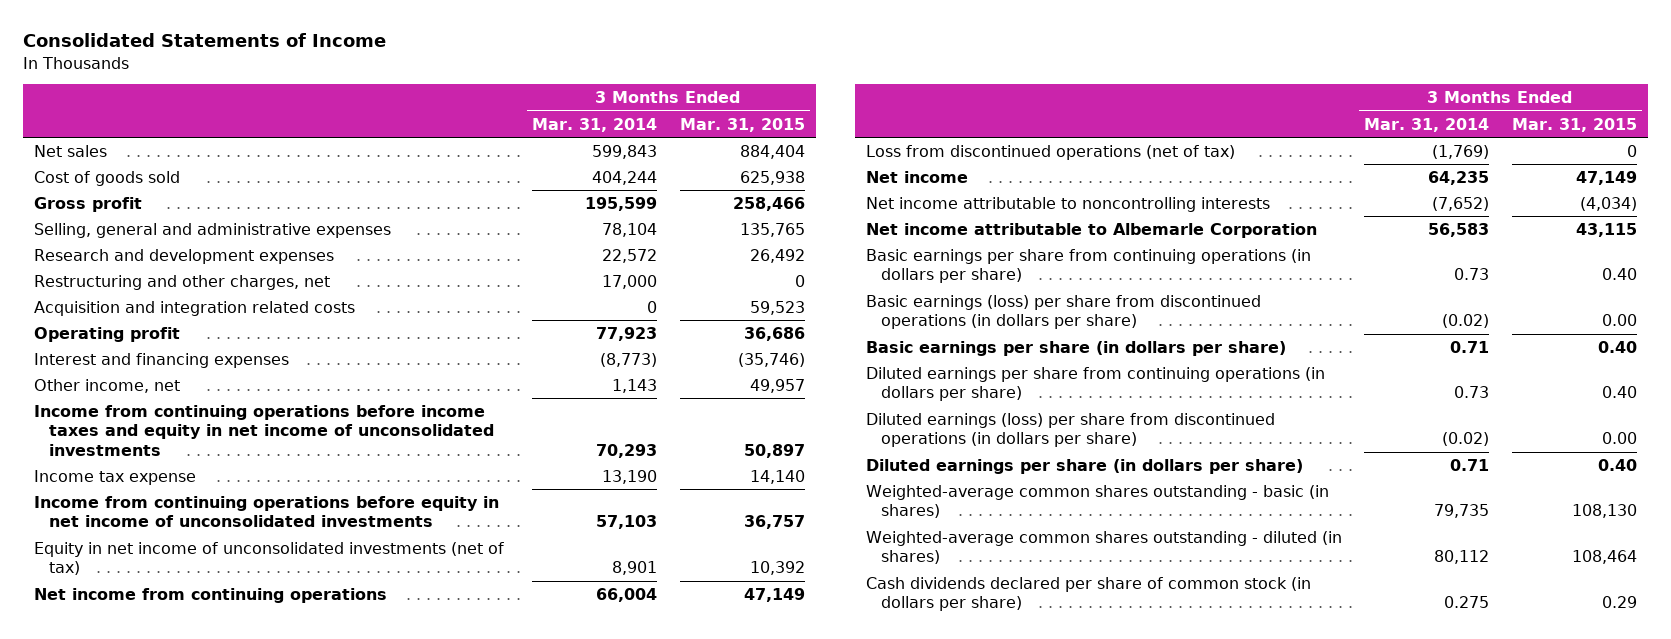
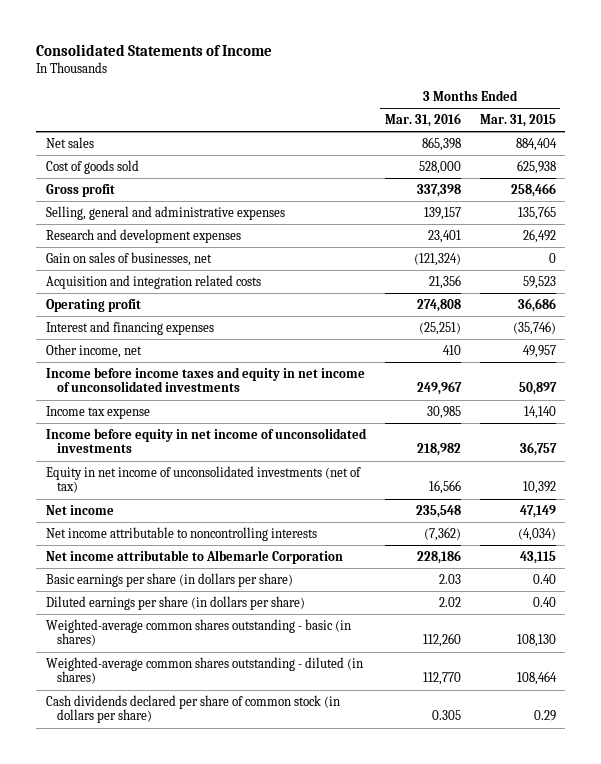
- | 3 Months Ended Mar. 31, 2014 | 3 Months Ended Mar. 31, 2015
+ | 3 Months Ended Mar. 31, 2016 | 3 Months Ended Mar. 31, 2015
- Restructuring and other charges, net | 17,000 | 0
+ Gain on sales of businesses, net | (121,324) | 0
- Income from continuing operations before income taxes and equity in net income of unconsolidated investments | 70,293 | 50,897
+ Income before income taxes and equity in net income of unconsolidated investments | 249,967 | 50,897
- Income from continuing operations before equity in net income of unconsolidated investments | 57,103 | 36,757
+ Income before equity in net income of unconsolidated investments | 218,982 | 36,757
- Net income from continuing operations | 66,004 | 47,149
- Loss from discontinued operations (net of tax) | (1,769) | 0
- Basic earnings per share from continuing operations (in dollars per share) | 0.73 | 0.40
- Basic earnings (loss) per share from discontinued operations (in dollars per share) | (0.02) | 0.00
- Diluted earnings per share from continuing operations (in dollars per share) | 0.73 | 0.40
- Diluted earnings (loss) per share from discontinued operations (in dollars per share) | (0.02) | 0.00

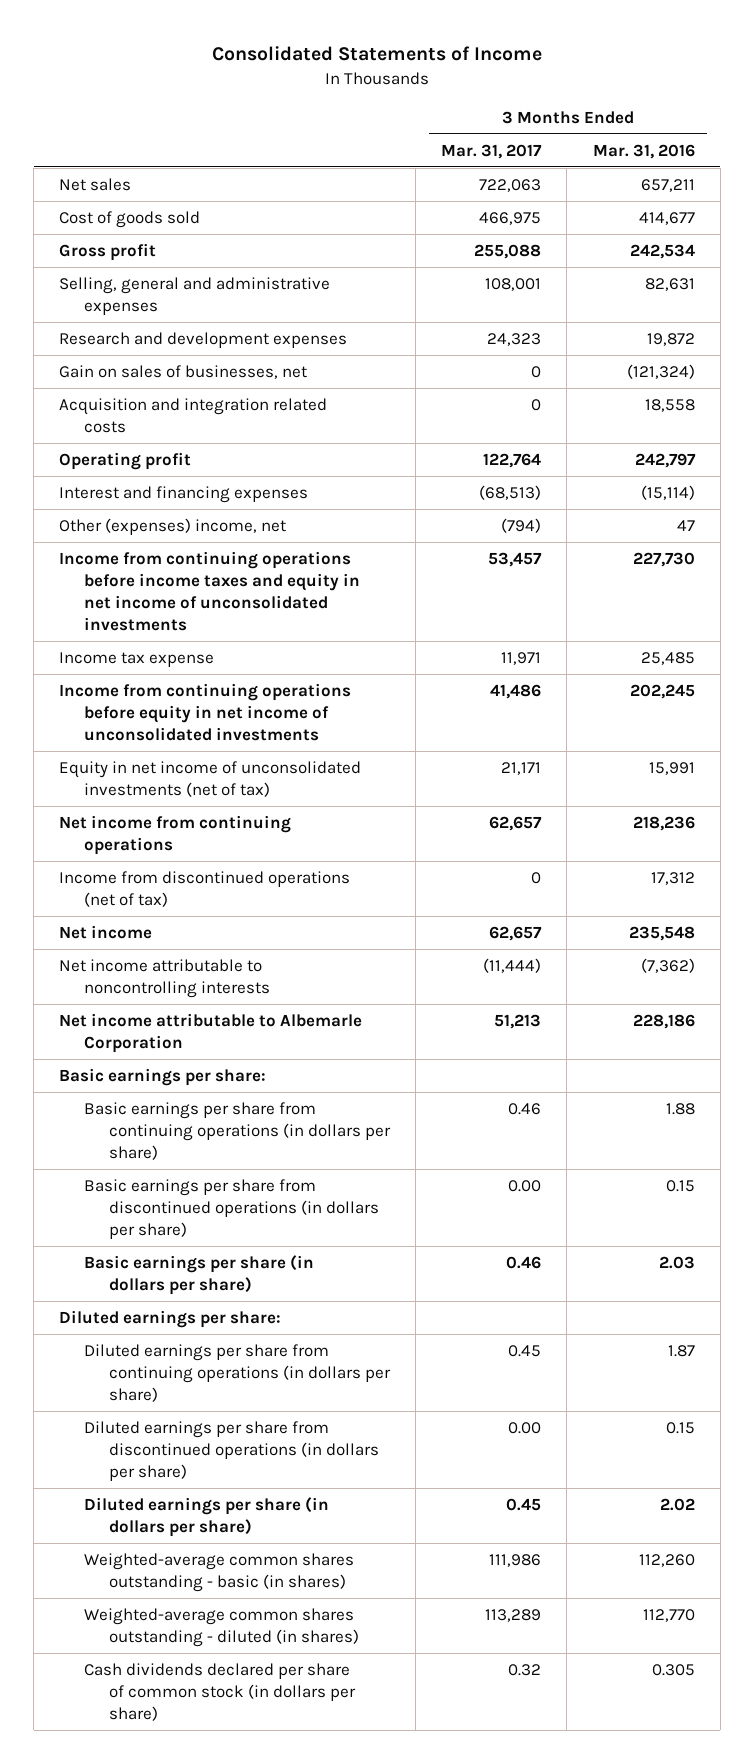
- | 3 Months Ended Mar. 31, 2016 | 3 Months Ended Mar. 31, 2015
+ | 3 Months Ended Mar. 31, 2017 | 3 Months Ended Mar. 31, 2016
- Net sales | 865,398 | 884,404
- Cost of goods sold | 528,000 | 625,938
- Gross profit | 337,398 | 258,466
- Selling, general and administrative expenses | 139,157 | 135,765
- Research and development expenses | 23,401 | 26,492
+ Net sales | 722,063 | 657,211
+ Cost of goods sold | 466,975 | 414,677
+ Gross profit | 255,088 | 242,534
+ Selling, general and administrative expenses | 108,001 | 82,631
+ Research and development expenses | 24,323 | 19,872
- Acquisition and integration related costs | 21,356 | 59,523
- Operating profit | 274,808 | 36,686
- Interest and financing expenses | (25,251) | (35,746)
- Other income, net | 410 | 49,957
- Income before income taxes and equity in net income of unconsolidated investments | 249,967 | 50,897
- Income tax expense | 30,985 | 14,140
- Income before equity in net income of unconsolidated investments | 218,982 | 36,757
- Equity in net income of unconsolidated investments (net of tax) | 16,566 | 10,392
+ Acquisition and integration related costs | 0 | 18,558
+ Operating profit | 122,764 | 242,797
+ Interest and financing expenses | (68,513) | (15,114)
+ Other (expenses) income, net | (794) | 47
+ Income from continuing operations before income taxes and equity in net income of unconsolidated investments | 53,457 | 227,730
+ Income tax expense | 11,971 | 25,485
+ Income from continuing operations before equity in net income of unconsolidated investments | 41,486 | 202,245
+ Equity in net income of unconsolidated investments (net of tax) | 21,171 | 15,991
+ Net income from continuing operations | 62,657 | 218,236
+ Income from discontinued operations (net of tax) | 0 | 17,312
+ Basic earnings per share:
+ Basic earnings per share from continuing operations (in dollars per share) | 0.46 | 1.88
+ Basic earnings per share from discontinued operations (in dollars per share) | 0.00 | 0.15
+ Diluted earnings per share:
+ Diluted earnings per share from continuing operations (in dollars per share) | 0.45 | 1.87
+ Diluted earnings per share from discontinued operations (in dollars per share) | 0.00 | 0.15

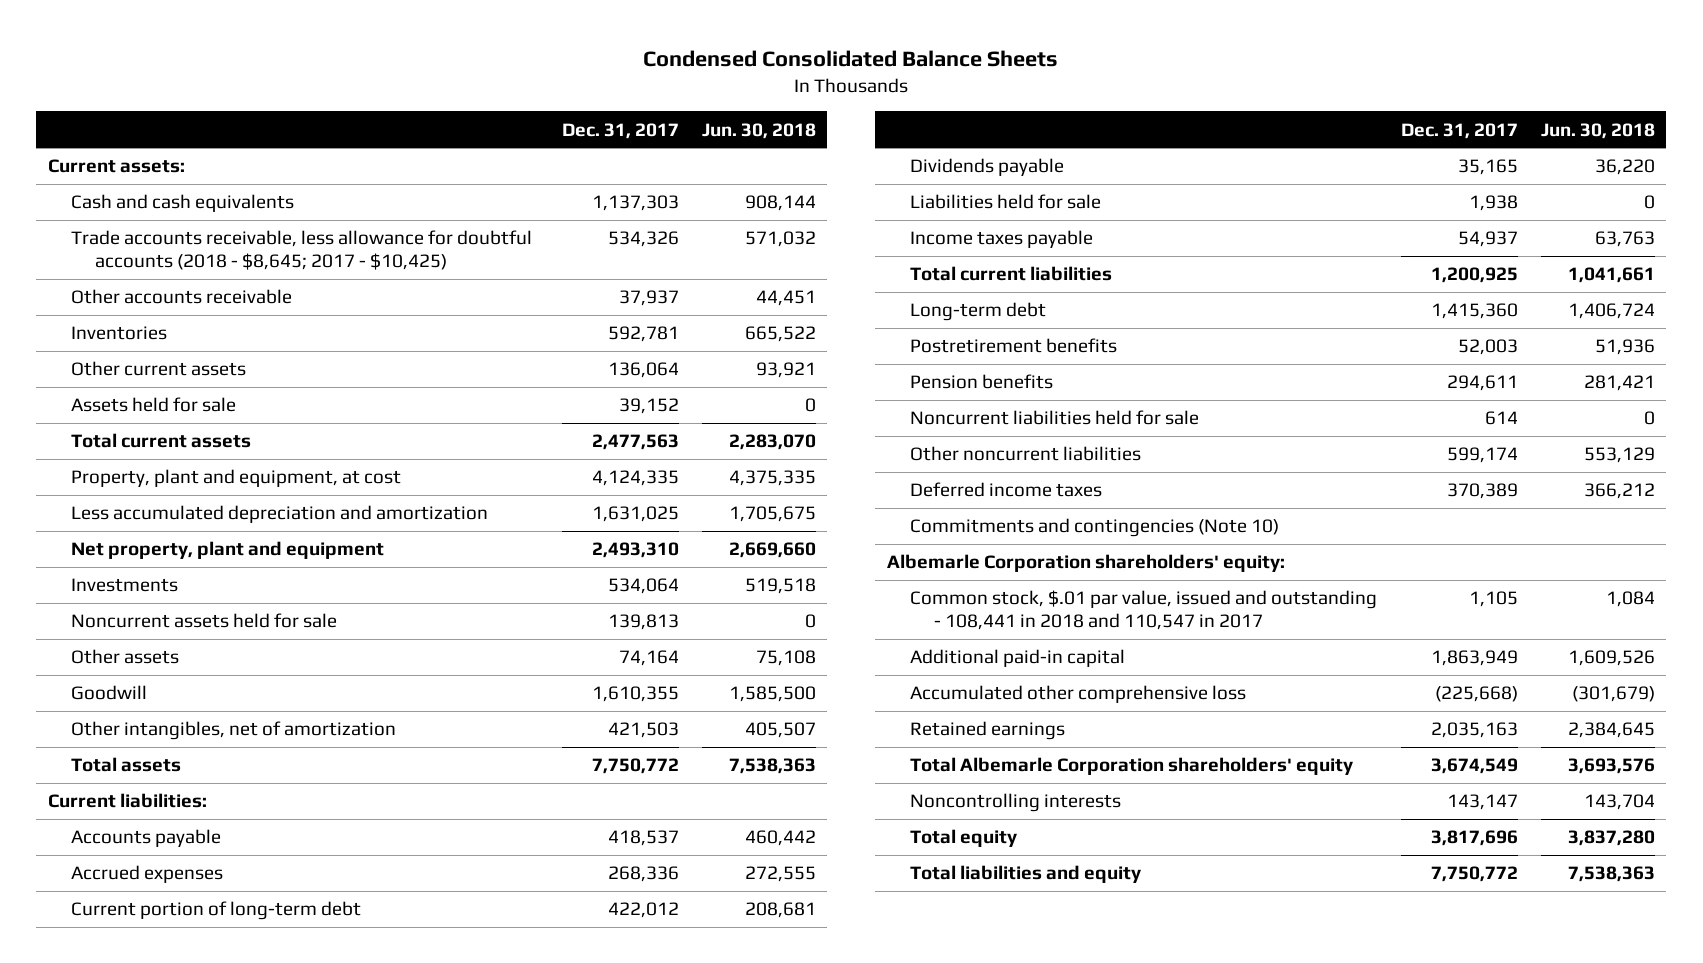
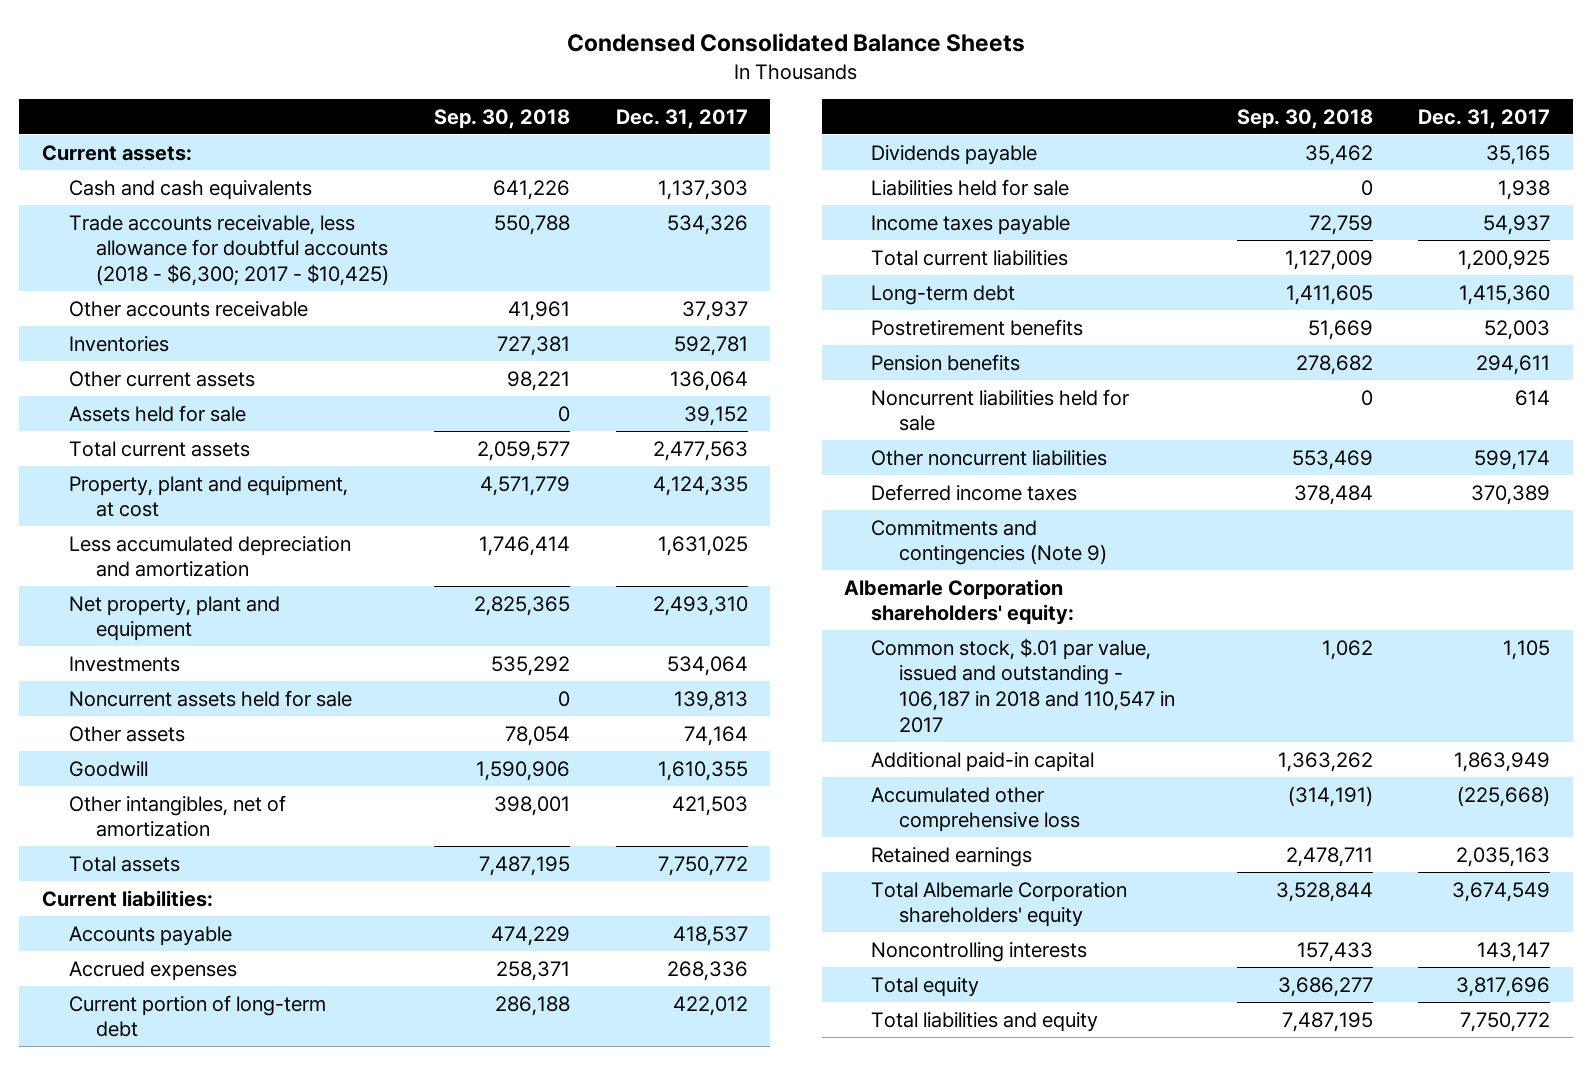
- | Dec. 31, 2017 | Jun. 30, 2018
+ | Sep. 30, 2018 | Dec. 31, 2017
- Trade accounts receivable, less allowance for doubtful accounts (2018 - $8,645; 2017 - $10,425) | 534,326 | 571,032
+ Trade accounts receivable, less allowance for doubtful accounts (2018 - $6,300; 2017 - $10,425) | 550,788 | 534,326
- Commitments and contingencies (Note 10)
+ Commitments and contingencies (Note 9)
- Common stock, $.01 par value, issued and outstanding - 108,441 in 2018 and 110,547 in 2017 | 1,105 | 1,084
+ Common stock, $.01 par value, issued and outstanding - 106,187 in 2018 and 110,547 in 2017 | 1,062 | 1,105

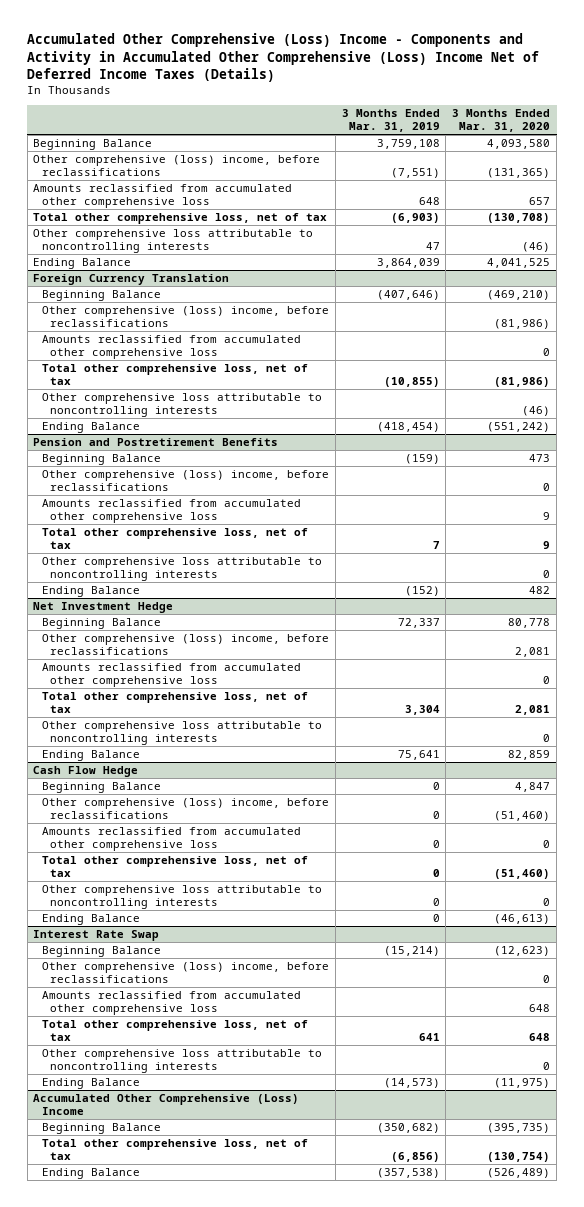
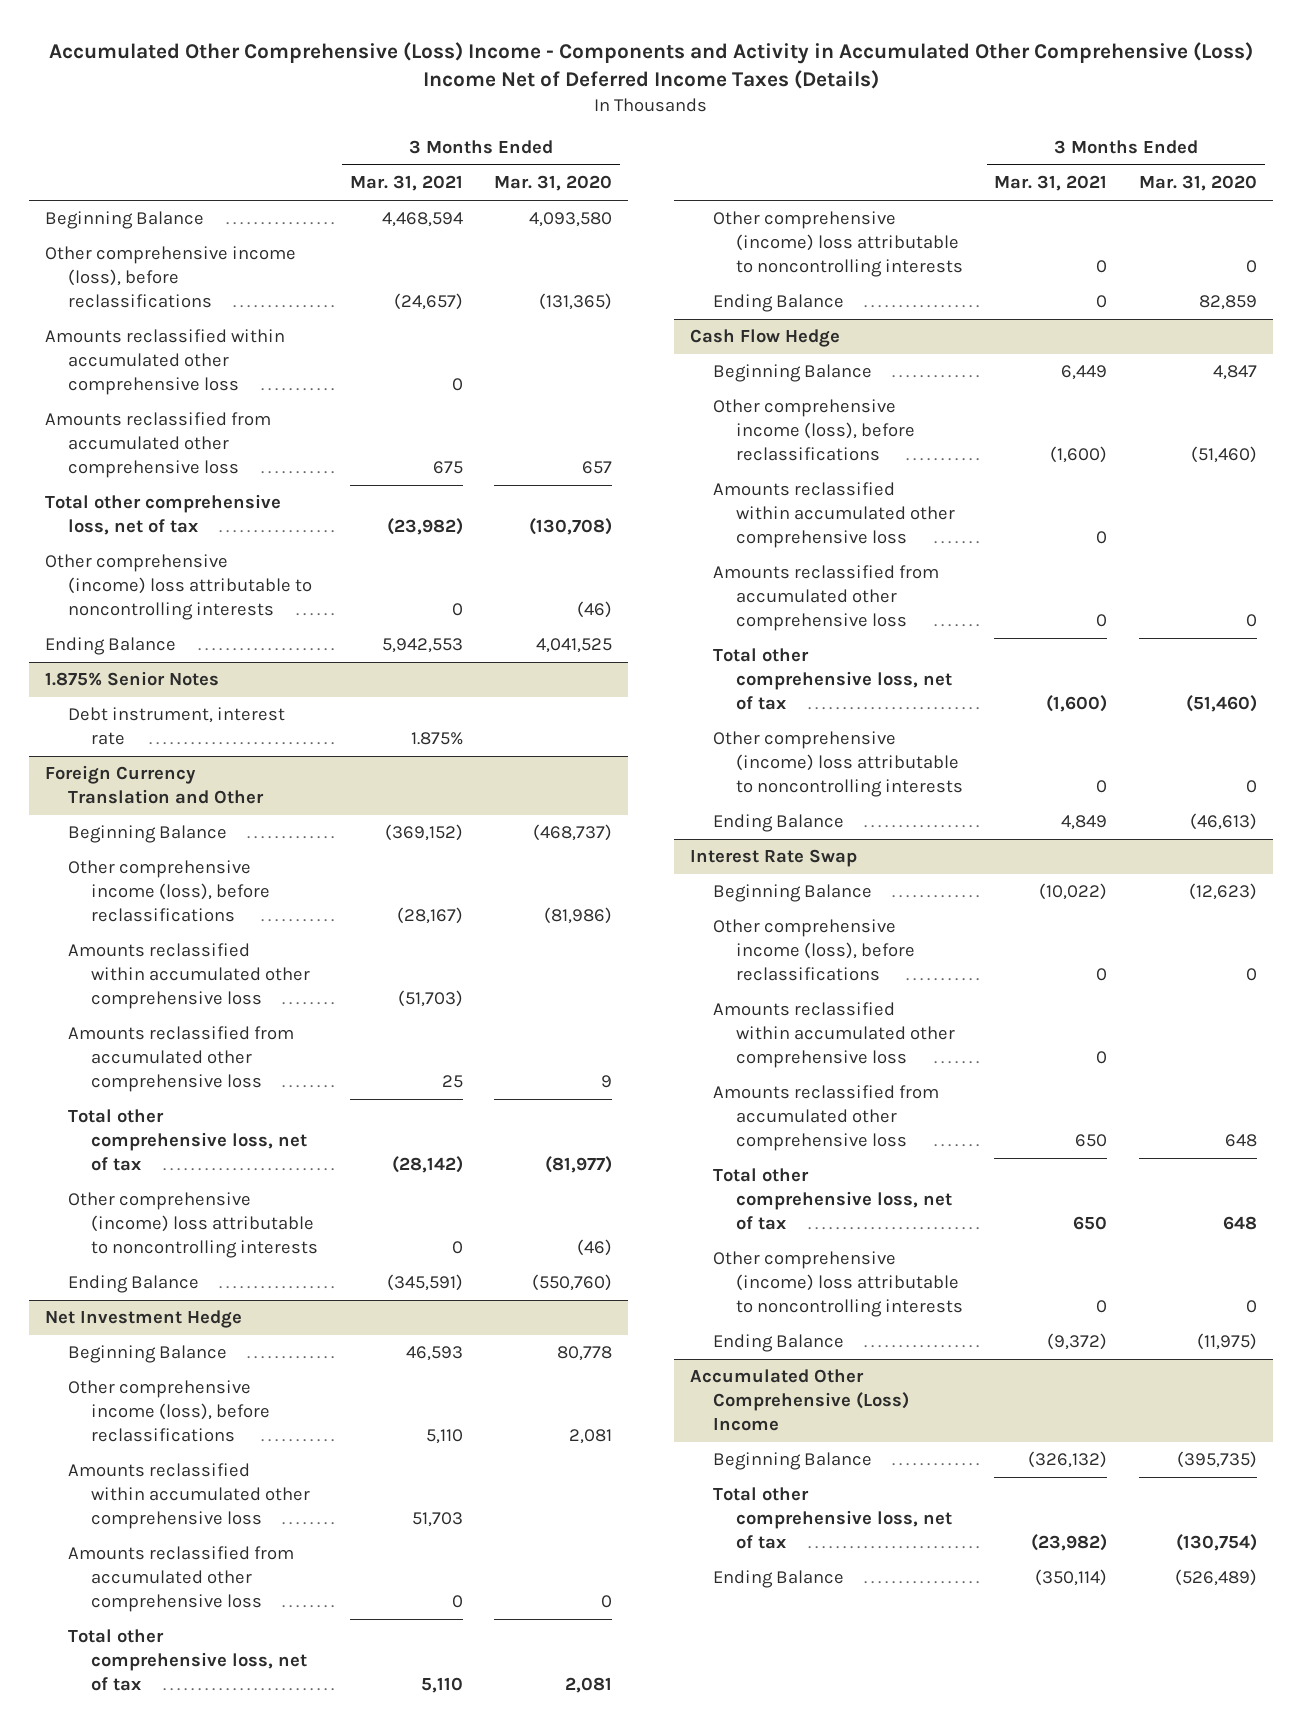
- | 3 Months Ended Mar. 31, 2019 | 3 Months Ended Mar. 31, 2020
+ | 3 Months Ended Mar. 31, 2021 | 3 Months Ended Mar. 31, 2020
- Other comprehensive (loss) income, before reclassifications | (7,551) | (131,365)
+ Other comprehensive income (loss), before reclassifications | (24,657) | (131,365)
+ Amounts reclassified within accumulated other comprehensive loss | 0 |
- Other comprehensive loss attributable to noncontrolling interests | 47 | (46)
+ Other comprehensive (income) loss attributable to noncontrolling interests | 0 | (46)
- Foreign Currency Translation
- Beginning Balance | (407,646) | (469,210)
- Other comprehensive (loss) income, before reclassifications | | (81,986)
- Amounts reclassified from accumulated other comprehensive loss | | 0
- Total other comprehensive loss, net of tax | (10,855) | (81,986)
- Other comprehensive loss attributable to noncontrolling interests | | (46)
- Ending Balance | (418,454) | (551,242)
- Pension and Postretirement Benefits
- Beginning Balance | (159) | 473
- Other comprehensive (loss) income, before reclassifications | | 0
+ 1.875% Senior Notes
+ Debt instrument, interest rate | 1.875% |
+ Foreign Currency Translation and Other
+ Beginning Balance | (369,152) | (468,737)
+ Other comprehensive income (loss), before reclassifications | (28,167) | (81,986)
+ Amounts reclassified within accumulated other comprehensive loss | (51,703) |
- Total other comprehensive loss, net of tax | 7 | 9
- Other comprehensive loss attributable to noncontrolling interests | | 0
- Ending Balance | (152) | 482
+ Total other comprehensive loss, net of tax | (28,142) | (81,977)
+ Other comprehensive (income) loss attributable to noncontrolling interests | 0 | (46)
+ Ending Balance | (345,591) | (550,760)
@ Net Investment Hedge
- Other comprehensive (loss) income, before reclassifications | | 2,081
+ Other comprehensive income (loss), before reclassifications | 5,110 | 2,081
+ Amounts reclassified within accumulated other comprehensive loss | 51,703 |
- Other comprehensive loss attributable to noncontrolling interests | | 0
+ Other comprehensive (income) loss attributable to noncontrolling interests | 0 | 0
@ Cash Flow Hedge
- Other comprehensive (loss) income, before reclassifications | 0 | (51,460)
+ Other comprehensive income (loss), before reclassifications | (1,600) | (51,460)
+ Amounts reclassified within accumulated other comprehensive loss | 0 |
- Other comprehensive loss attributable to noncontrolling interests | 0 | 0
+ Other comprehensive (income) loss attributable to noncontrolling interests | 0 | 0
@ Interest Rate Swap
- Other comprehensive (loss) income, before reclassifications | | 0
+ Other comprehensive income (loss), before reclassifications | 0 | 0
+ Amounts reclassified within accumulated other comprehensive loss | 0 |
- Other comprehensive loss attributable to noncontrolling interests | | 0
+ Other comprehensive (income) loss attributable to noncontrolling interests | 0 | 0

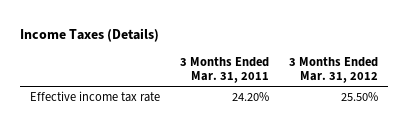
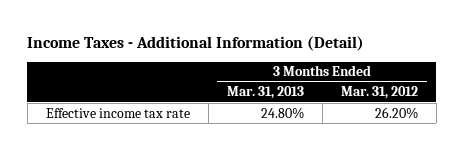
- Income Taxes (Details)
+ Income Taxes - Additional Information (Detail)
- | 3 Months Ended Mar. 31, 2011 | 3 Months Ended Mar. 31, 2012
+ | 3 Months Ended Mar. 31, 2013 | 3 Months Ended Mar. 31, 2012
- Effective income tax rate | 24.20% | 25.50%
+ Effective income tax rate | 24.80% | 26.20%

